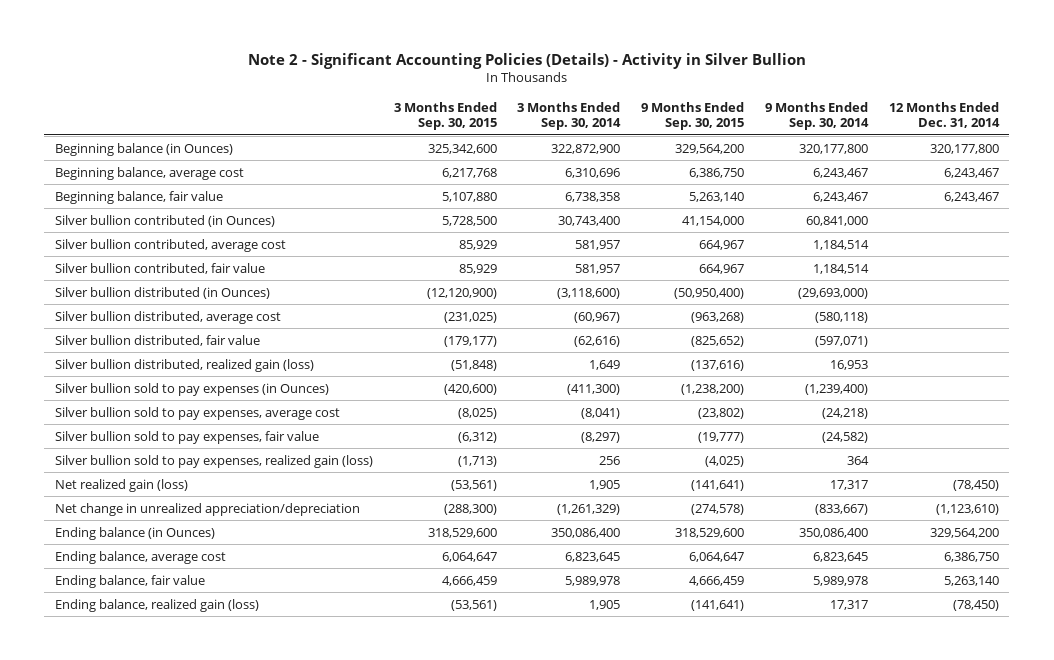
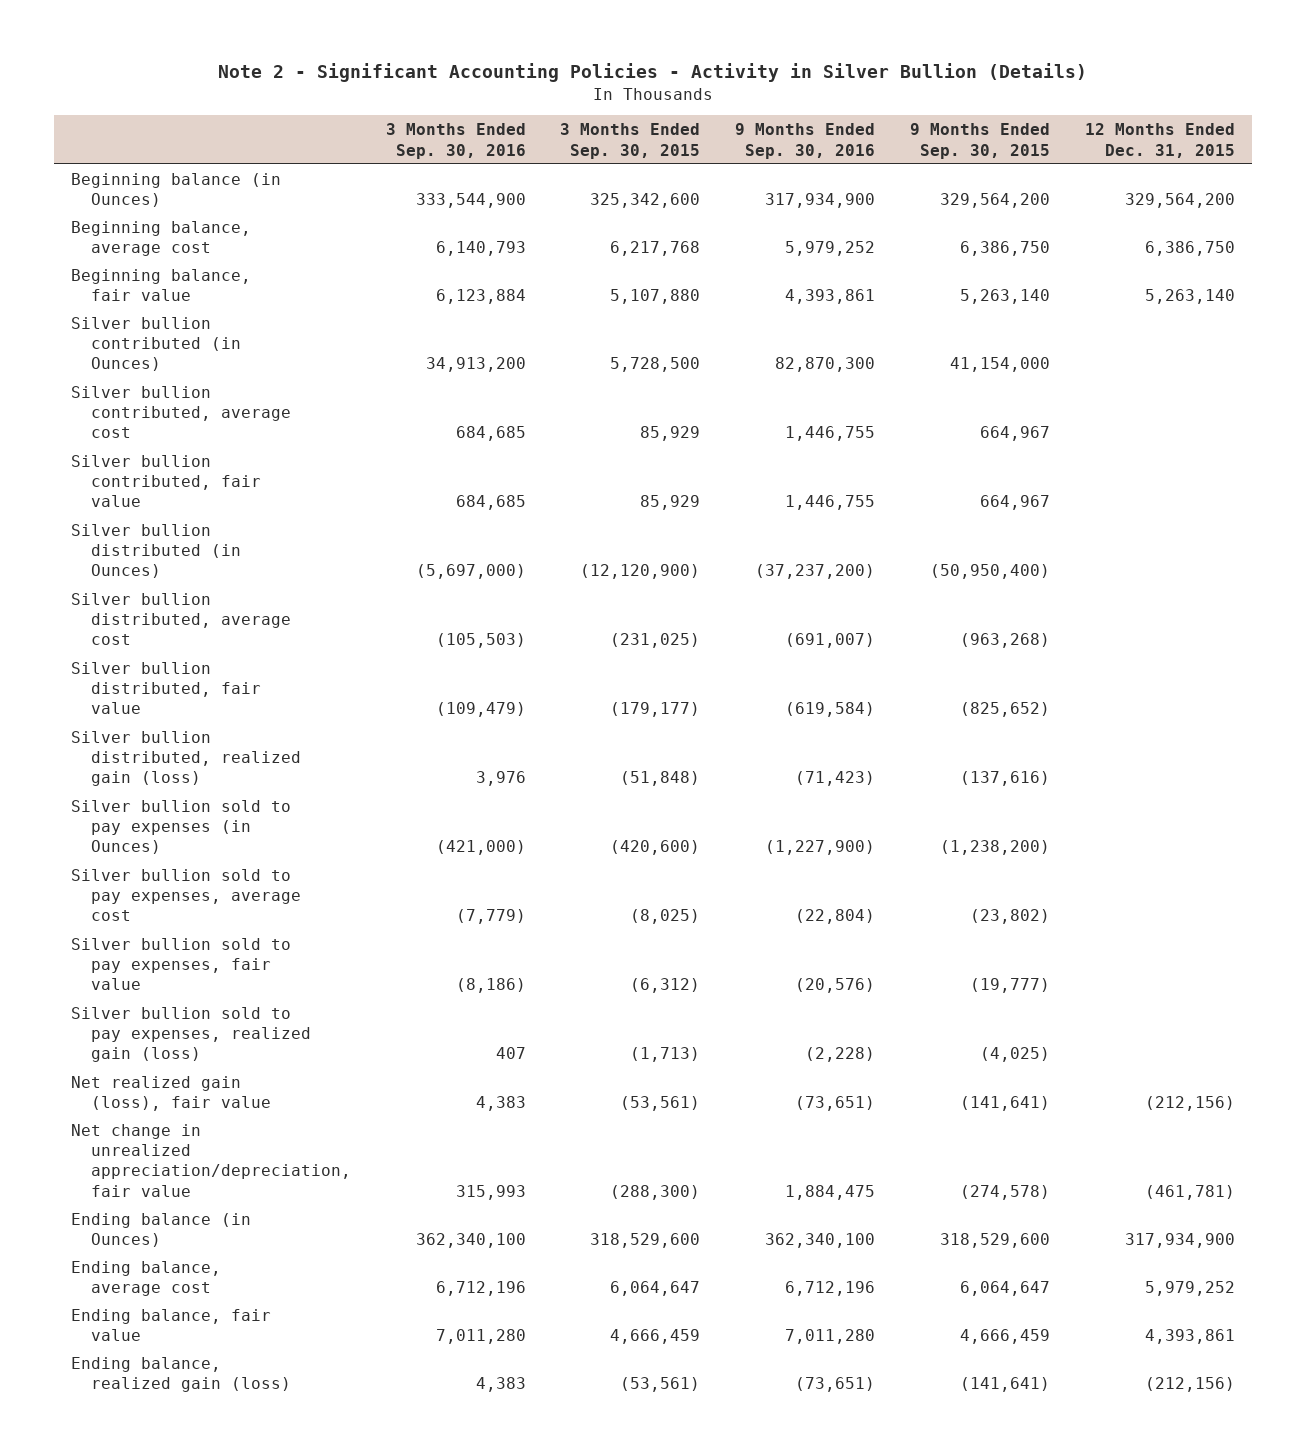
- Note 2 - Significant Accounting Policies (Details) - Activity in Silver Bullion
+ Note 2 - Significant Accounting Policies - Activity in Silver Bullion (Details)
- | 3 Months Ended Sep. 30, 2015 | 3 Months Ended Sep. 30, 2014 | 9 Months Ended Sep. 30, 2015 | 9 Months Ended Sep. 30, 2014 | 12 Months Ended Dec. 31, 2014
+ | 3 Months Ended Sep. 30, 2016 | 3 Months Ended Sep. 30, 2015 | 9 Months Ended Sep. 30, 2016 | 9 Months Ended Sep. 30, 2015 | 12 Months Ended Dec. 31, 2015
- Net realized gain (loss) | (53,561) | 1,905 | (141,641) | 17,317 | (78,450)
- Net change in unrealized appreciation/depreciation | (288,300) | (1,261,329) | (274,578) | (833,667) | (1,123,610)
+ Net realized gain (loss), fair value | 4,383 | (53,561) | (73,651) | (141,641) | (212,156)
+ Net change in unrealized appreciation/depreciation, fair value | 315,993 | (288,300) | 1,884,475 | (274,578) | (461,781)

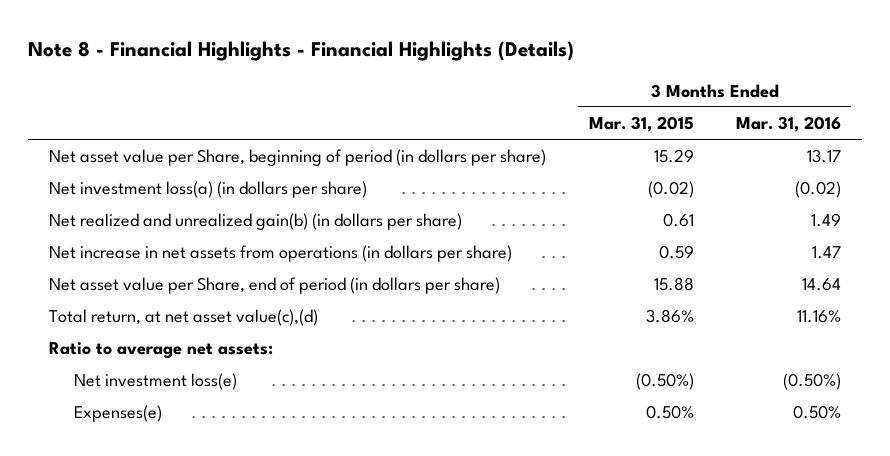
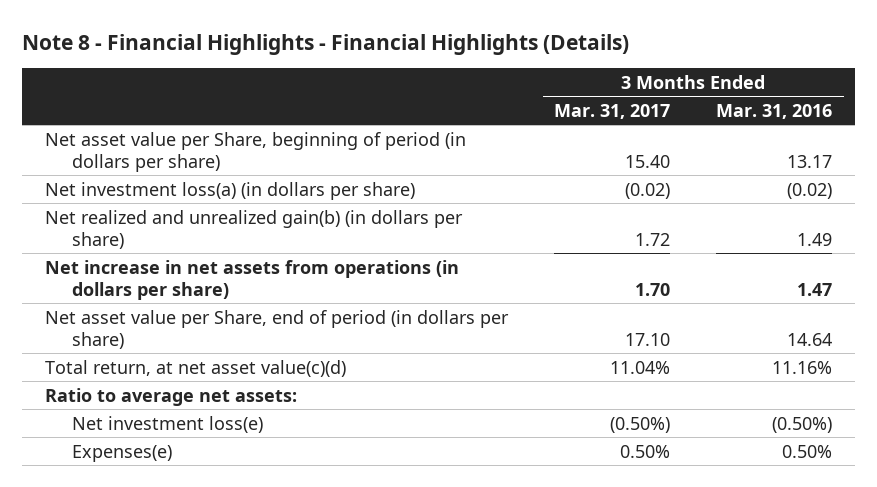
- | 3 Months Ended Mar. 31, 2015 | 3 Months Ended Mar. 31, 2016
+ | 3 Months Ended Mar. 31, 2017 | 3 Months Ended Mar. 31, 2016
- Total return, at net asset value(c),(d) | 3.86% | 11.16%
+ Total return, at net asset value(c)(d) | 11.04% | 11.16%

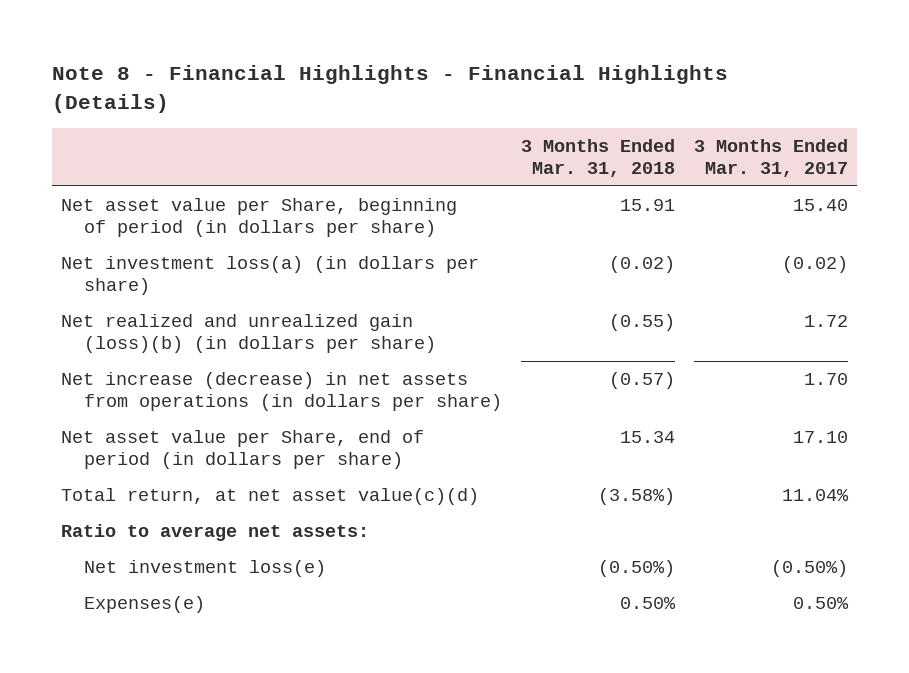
- | 3 Months Ended Mar. 31, 2017 | 3 Months Ended Mar. 31, 2016
+ | 3 Months Ended Mar. 31, 2018 | 3 Months Ended Mar. 31, 2017
- Net realized and unrealized gain(b) (in dollars per share) | 1.72 | 1.49
- Net increase in net assets from operations (in dollars per share) | 1.70 | 1.47
+ Net realized and unrealized gain (loss)(b) (in dollars per share) | (0.55) | 1.72
+ Net increase (decrease) in net assets from operations (in dollars per share) | (0.57) | 1.70

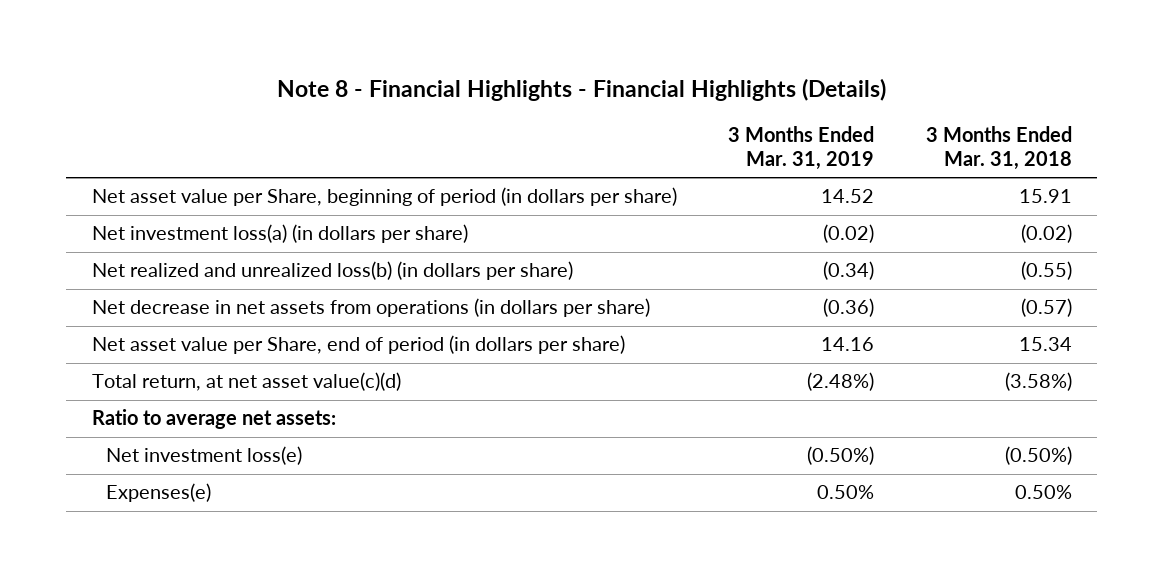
- | 3 Months Ended Mar. 31, 2018 | 3 Months Ended Mar. 31, 2017
+ | 3 Months Ended Mar. 31, 2019 | 3 Months Ended Mar. 31, 2018
- Net realized and unrealized gain (loss)(b) (in dollars per share) | (0.55) | 1.72
- Net increase (decrease) in net assets from operations (in dollars per share) | (0.57) | 1.70
+ Net realized and unrealized loss(b) (in dollars per share) | (0.34) | (0.55)
+ Net decrease in net assets from operations (in dollars per share) | (0.36) | (0.57)

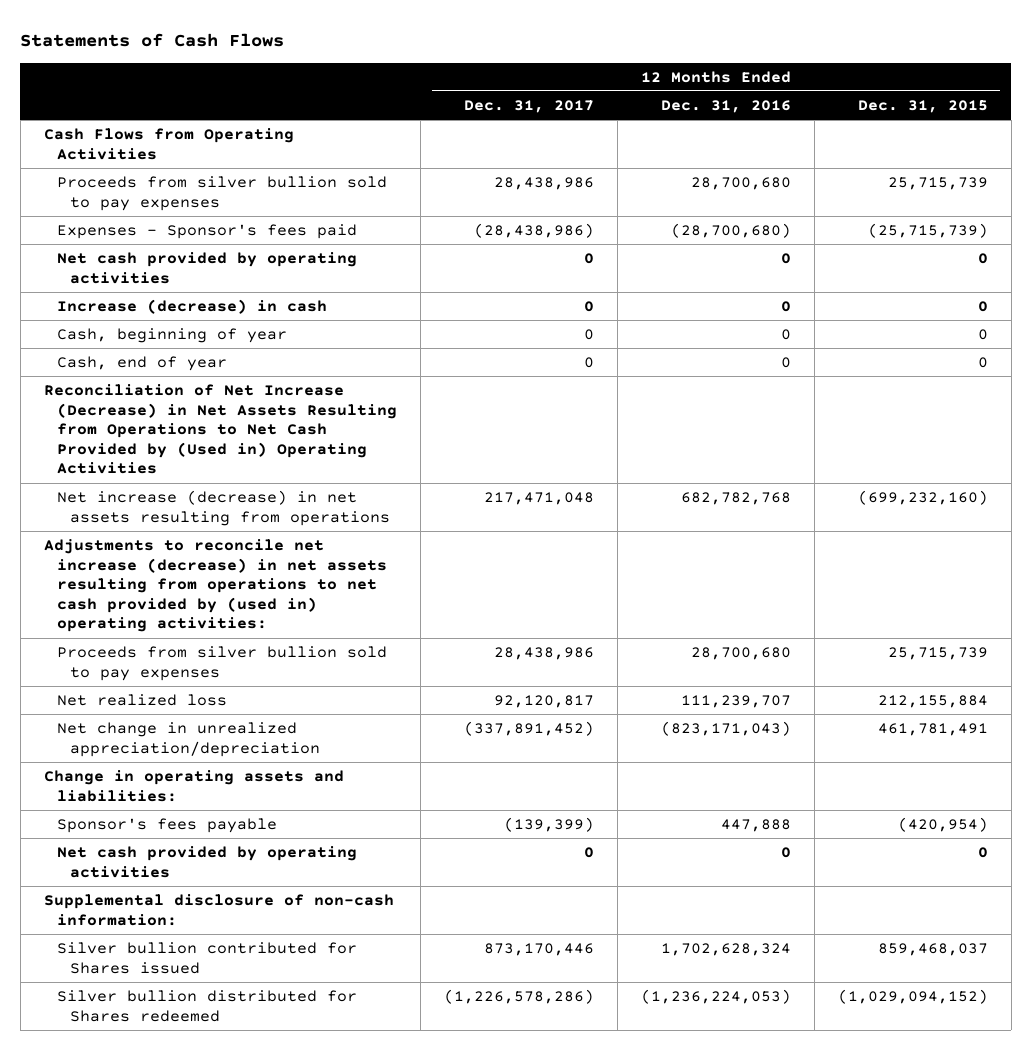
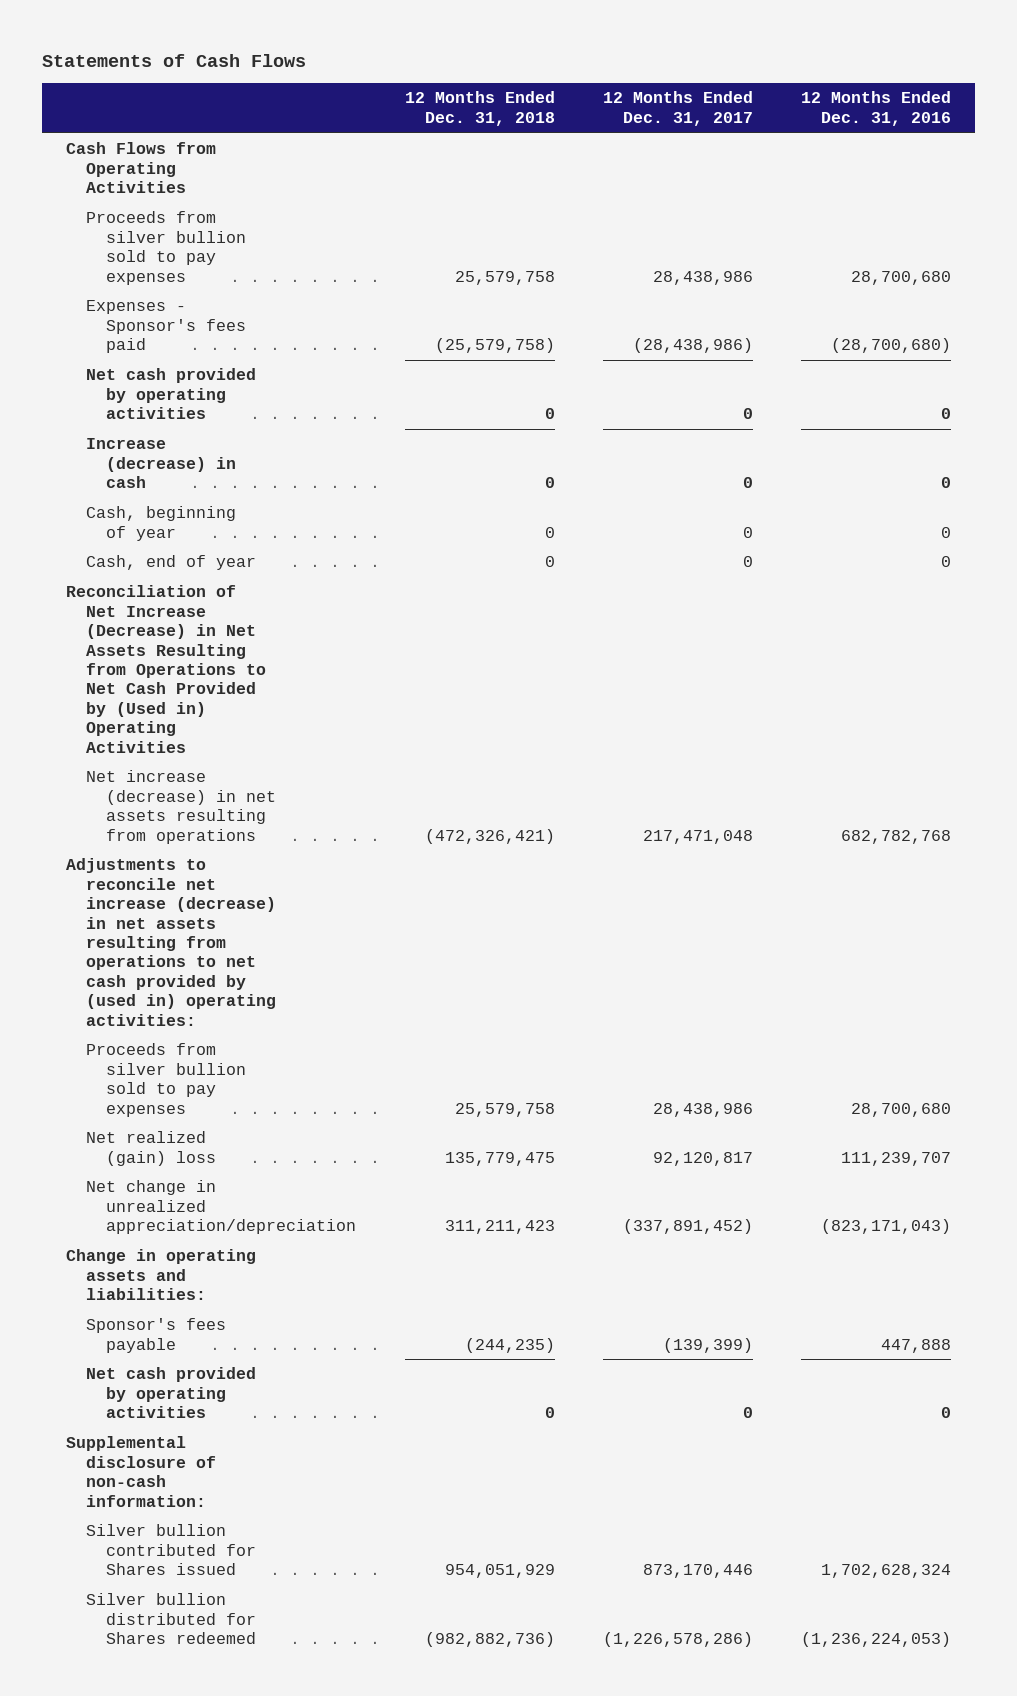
- | 12 Months Ended Dec. 31, 2017 | 12 Months Ended Dec. 31, 2016 | 12 Months Ended Dec. 31, 2015
+ | 12 Months Ended Dec. 31, 2018 | 12 Months Ended Dec. 31, 2017 | 12 Months Ended Dec. 31, 2016
- Net realized loss | 92,120,817 | 111,239,707 | 212,155,884
+ Net realized (gain) loss | 135,779,475 | 92,120,817 | 111,239,707

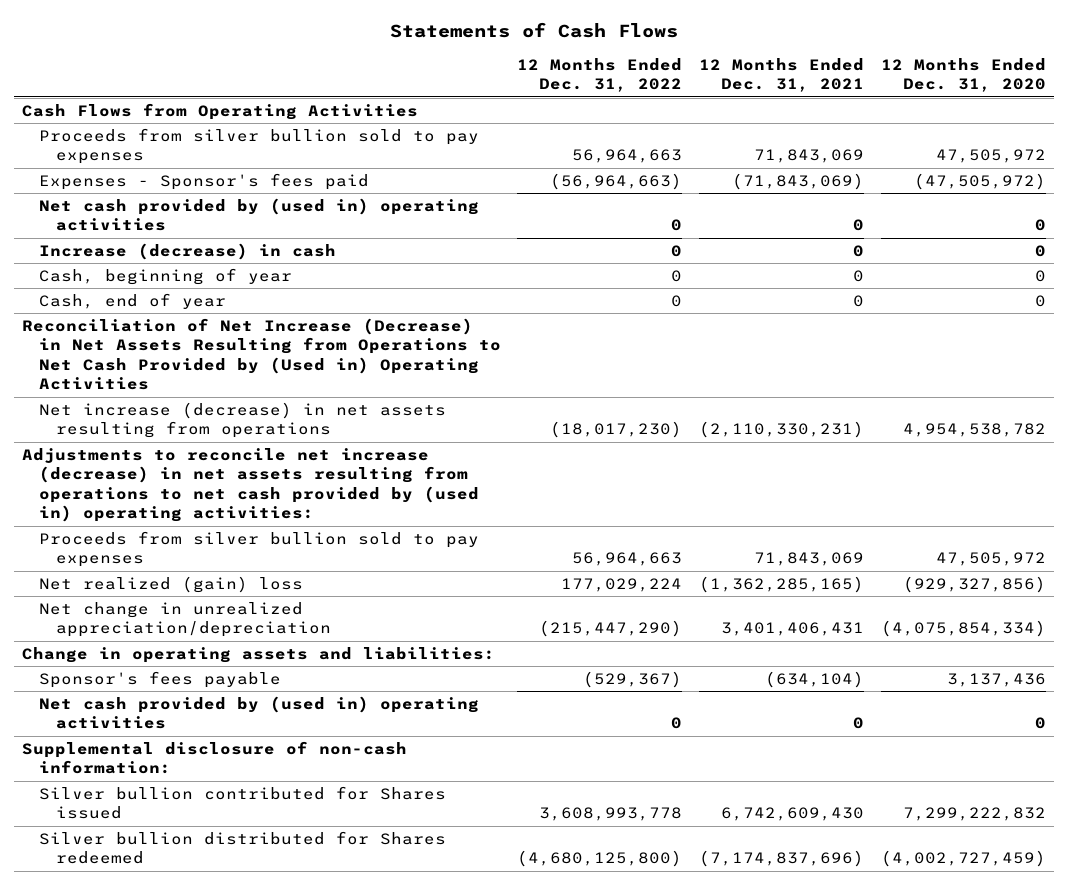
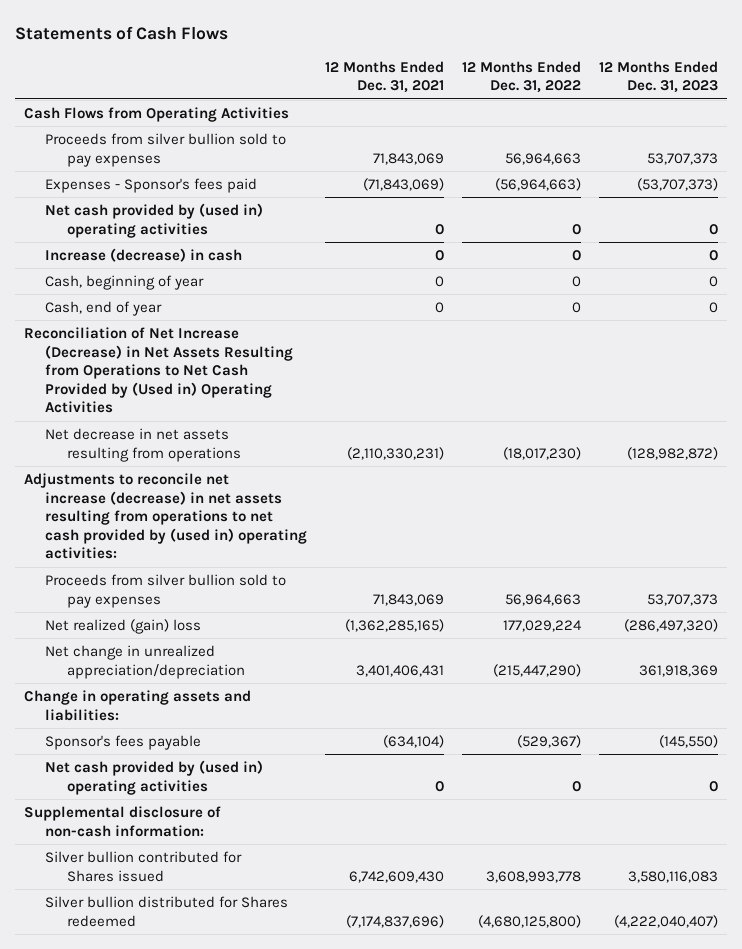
- | 12 Months Ended Dec. 31, 2022 | 12 Months Ended Dec. 31, 2021 | 12 Months Ended Dec. 31, 2020
+ | 12 Months Ended Dec. 31, 2021 | 12 Months Ended Dec. 31, 2022 | 12 Months Ended Dec. 31, 2023
- Net increase (decrease) in net assets resulting from operations | (18,017,230) | (2,110,330,231) | 4,954,538,782
+ Net decrease in net assets resulting from operations | (2,110,330,231) | (18,017,230) | (128,982,872)

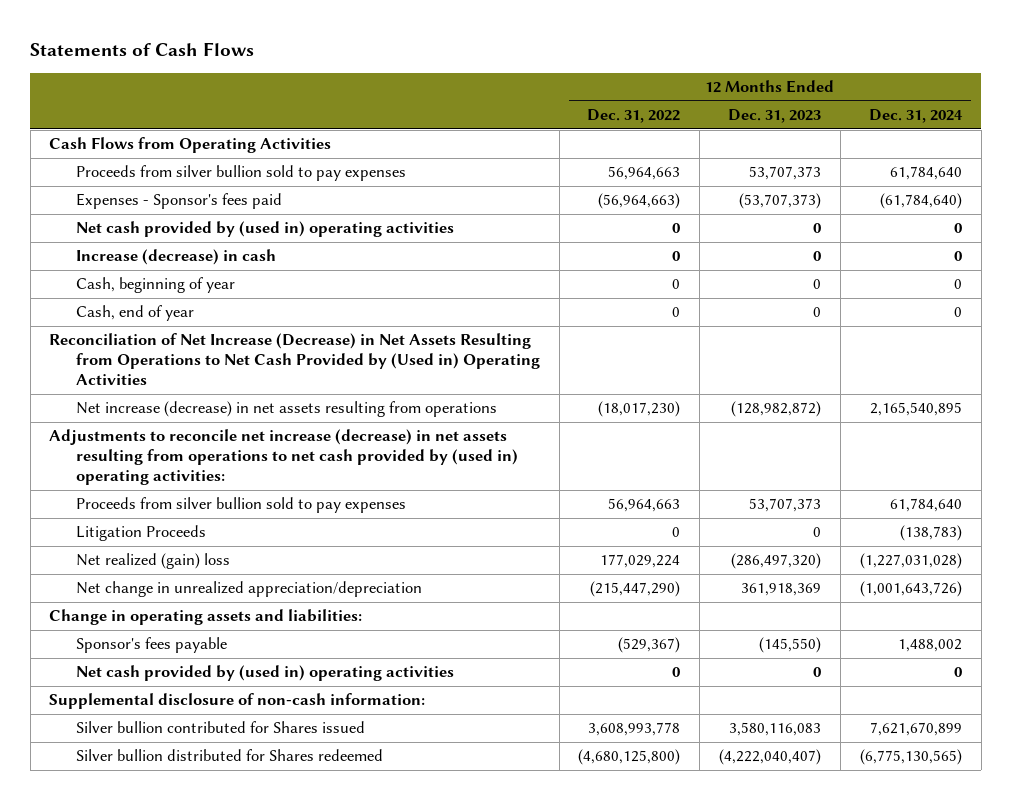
- | 12 Months Ended Dec. 31, 2021 | 12 Months Ended Dec. 31, 2022 | 12 Months Ended Dec. 31, 2023
+ | 12 Months Ended Dec. 31, 2022 | 12 Months Ended Dec. 31, 2023 | 12 Months Ended Dec. 31, 2024
- Net decrease in net assets resulting from operations | (2,110,330,231) | (18,017,230) | (128,982,872)
+ Net increase (decrease) in net assets resulting from operations | (18,017,230) | (128,982,872) | 2,165,540,895
+ Litigation Proceeds | 0 | 0 | (138,783)

